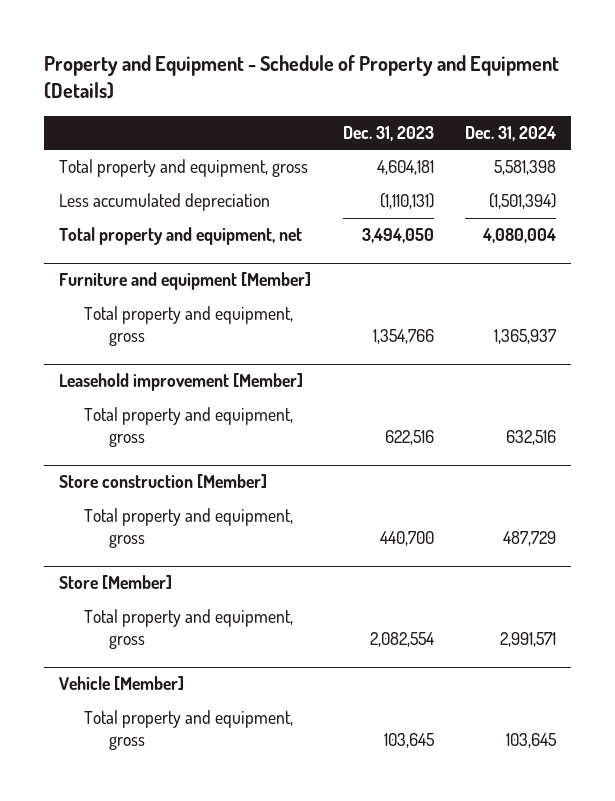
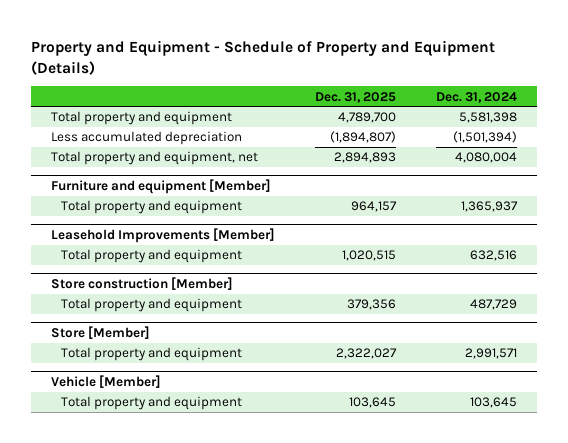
- | Dec. 31, 2023 | Dec. 31, 2024
+ | Dec. 31, 2025 | Dec. 31, 2024
- Total property and equipment, gross | 4,604,181 | 5,581,398
+ Total property and equipment | 4,789,700 | 5,581,398
@ Furniture and equipment [Member]
- Total property and equipment, gross | 1,354,766 | 1,365,937
- Leasehold improvement [Member]
- Total property and equipment, gross | 622,516 | 632,516
@ Furniture and equipment [Member]
+ Total property and equipment | 964,157 | 1,365,937
+ Leasehold Improvements [Member]
+ Total property and equipment | 1,020,515 | 632,516
@ Store construction [Member]
- Total property and equipment, gross | 440,700 | 487,729
+ Total property and equipment | 379,356 | 487,729
@ Store [Member]
- Total property and equipment, gross | 2,082,554 | 2,991,571
+ Total property and equipment | 2,322,027 | 2,991,571
@ Vehicle [Member]
- Total property and equipment, gross | 103,645 | 103,645
+ Total property and equipment | 103,645 | 103,645

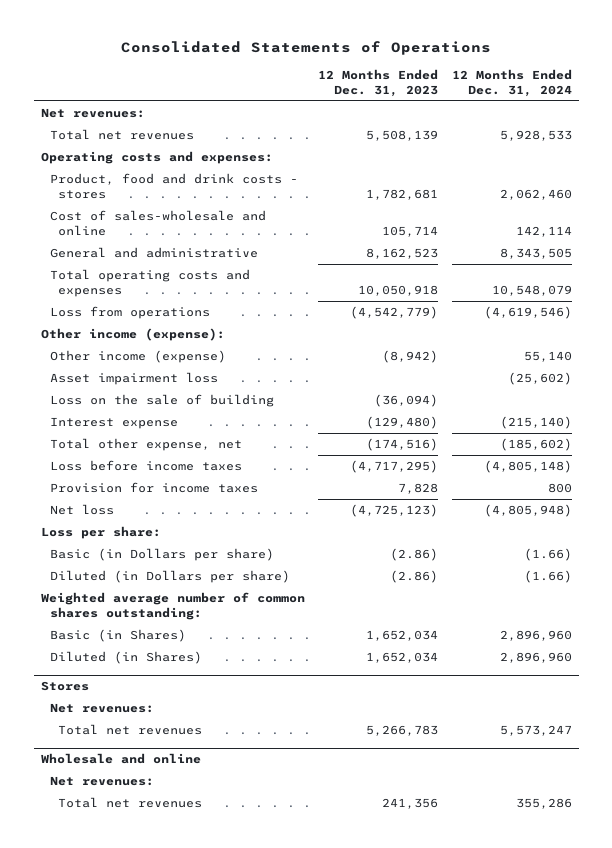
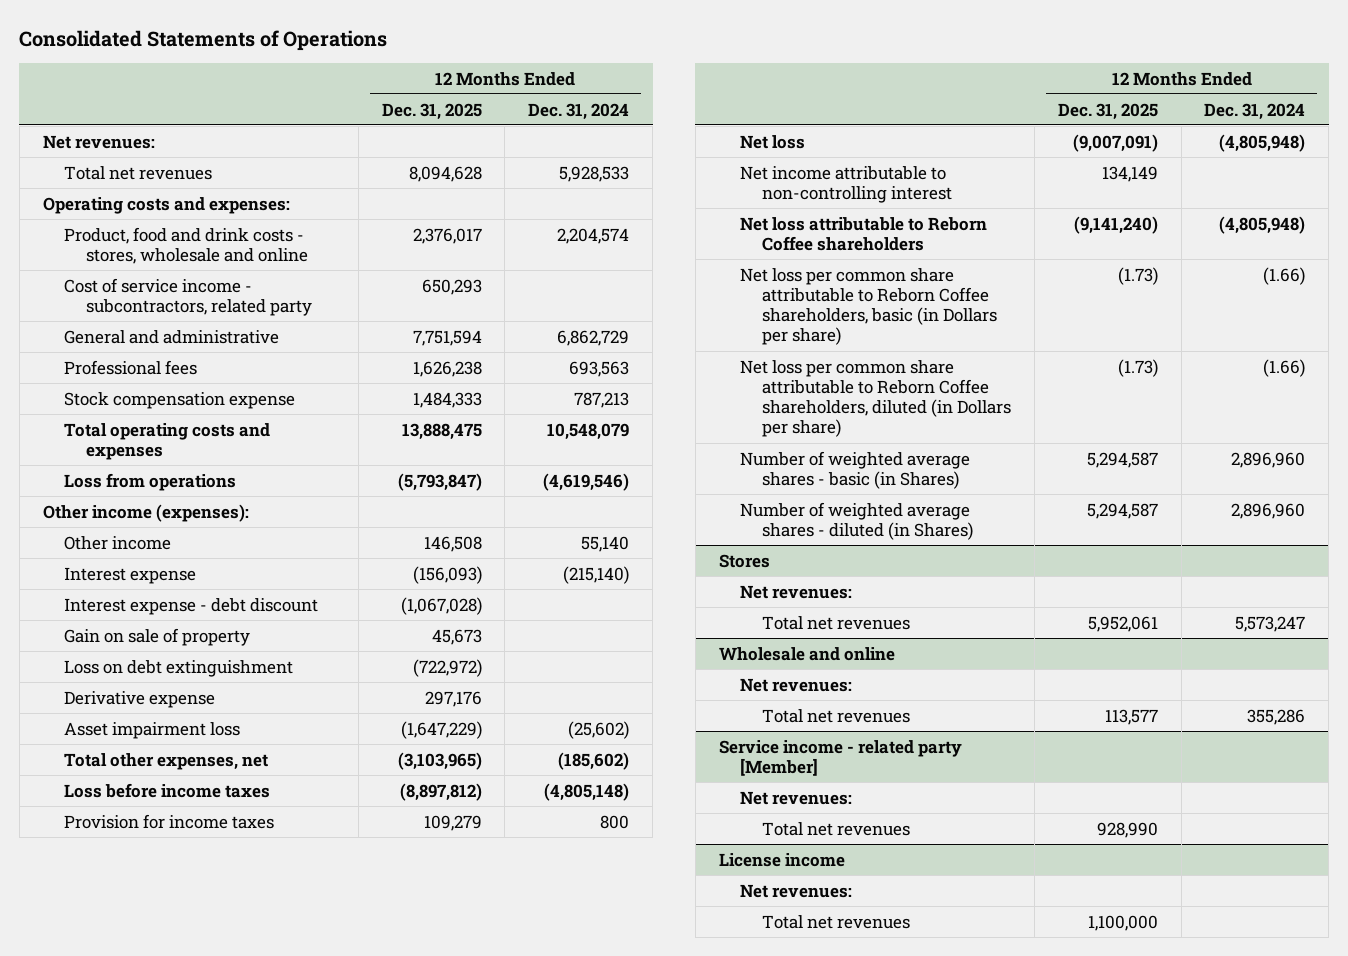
- | 12 Months Ended Dec. 31, 2023 | 12 Months Ended Dec. 31, 2024
+ | 12 Months Ended Dec. 31, 2025 | 12 Months Ended Dec. 31, 2024
- Product, food and drink costs - stores | 1,782,681 | 2,062,460
- Cost of sales-wholesale and online | 105,714 | 142,114
- General and administrative | 8,162,523 | 8,343,505
+ Product, food and drink costs - stores, wholesale and online | 2,376,017 | 2,204,574
+ Cost of service income - subcontractors, related party | 650,293 |
+ General and administrative | 7,751,594 | 6,862,729
+ Professional fees | 1,626,238 | 693,563
+ Stock compensation expense | 1,484,333 | 787,213
- Other income (expense):
- Other income (expense) | (8,942) | 55,140
- Loss on the sale of building | (36,094) |
+ Other income (expenses):
+ Other income | 146,508 | 55,140
- Total other expense, net | (174,516) | (185,602)
+ Interest expense - debt discount | (1,067,028) |
+ Gain on sale of property | 45,673 |
+ Loss on debt extinguishment | (722,972) |
+ Derivative expense | 297,176 |
moved down: Asset impairment loss | (1,647,229) | (25,602)
+ Total other expenses, net | (3,103,965) | (185,602)
- Loss per share:
- Basic (in Dollars per share) | (2.86) | (1.66)
- Diluted (in Dollars per share) | (2.86) | (1.66)
- Weighted average number of common shares outstanding:
- Basic (in Shares) | 1,652,034 | 2,896,960
- Diluted (in Shares) | 1,652,034 | 2,896,960
+ Net income attributable to non-controlling interest | 134,149 |
+ Net loss attributable to Reborn Coffee shareholders | (9,141,240) | (4,805,948)
+ Net loss per common share attributable to Reborn Coffee shareholders, basic (in Dollars per share) | (1.73) | (1.66)
+ Net loss per common share attributable to Reborn Coffee shareholders, diluted (in Dollars per share) | (1.73) | (1.66)
+ Number of weighted average shares - basic (in Shares) | 5,294,587 | 2,896,960
+ Number of weighted average shares - diluted (in Shares) | 5,294,587 | 2,896,960
+ Service income - related party [Member]
+ Net revenues:
+ Total net revenues | 928,990 |
+ License income
+ Net revenues:
+ Total net revenues | 1,100,000 |

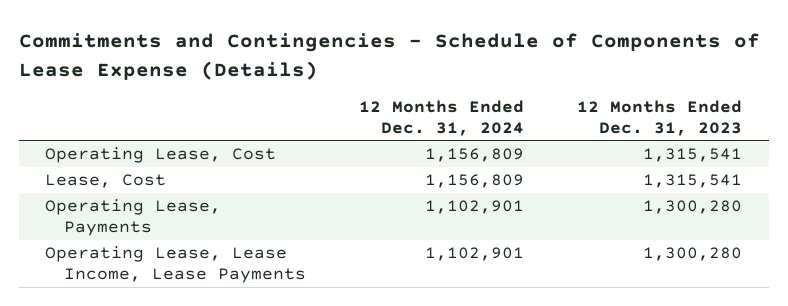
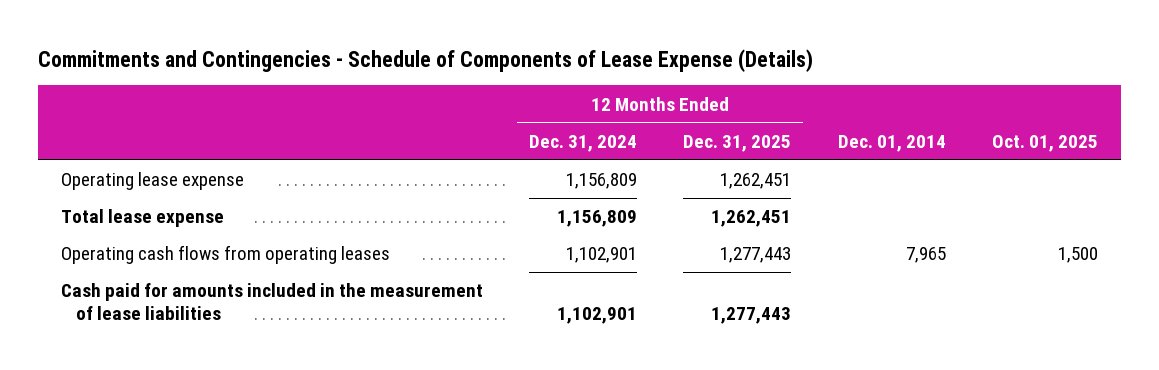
- | 12 Months Ended Dec. 31, 2024 | 12 Months Ended Dec. 31, 2023
+ | 12 Months Ended Dec. 31, 2024 | 12 Months Ended Dec. 31, 2025 | Dec. 01, 2014 | Oct. 01, 2025
- Operating Lease, Cost | 1,156,809 | 1,315,541
- Lease, Cost | 1,156,809 | 1,315,541
- Operating Lease, Payments | 1,102,901 | 1,300,280
- Operating Lease, Lease Income, Lease Payments | 1,102,901 | 1,300,280
+ Operating lease expense | 1,156,809 | 1,262,451 | |
+ Total lease expense | 1,156,809 | 1,262,451 | |
+ Operating cash flows from operating leases | 1,102,901 | 1,277,443 | 7,965 | 1,500
+ Cash paid for amounts included in the measurement of lease liabilities | 1,102,901 | 1,277,443 | |

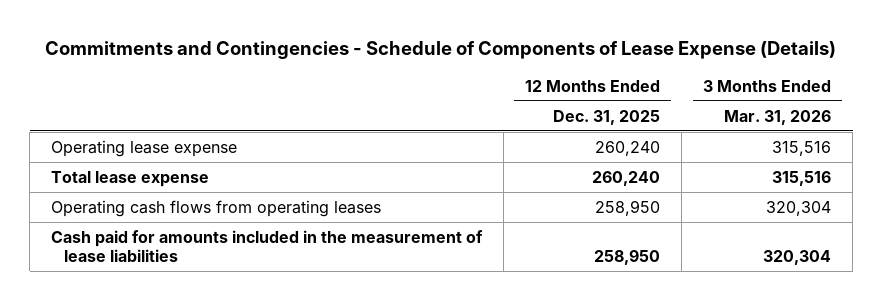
- | 12 Months Ended Dec. 31, 2024 | 12 Months Ended Dec. 31, 2025 | Dec. 01, 2014 | Oct. 01, 2025
+ | 12 Months Ended Dec. 31, 2025 | 3 Months Ended Mar. 31, 2026
- Operating lease expense | 1,156,809 | 1,262,451 | |
- Total lease expense | 1,156,809 | 1,262,451 | |
- Operating cash flows from operating leases | 1,102,901 | 1,277,443 | 7,965 | 1,500
- Cash paid for amounts included in the measurement of lease liabilities | 1,102,901 | 1,277,443 | |
+ Operating lease expense | 260,240 | 315,516
+ Total lease expense | 260,240 | 315,516
+ Operating cash flows from operating leases | 258,950 | 320,304
+ Cash paid for amounts included in the measurement of lease liabilities | 258,950 | 320,304

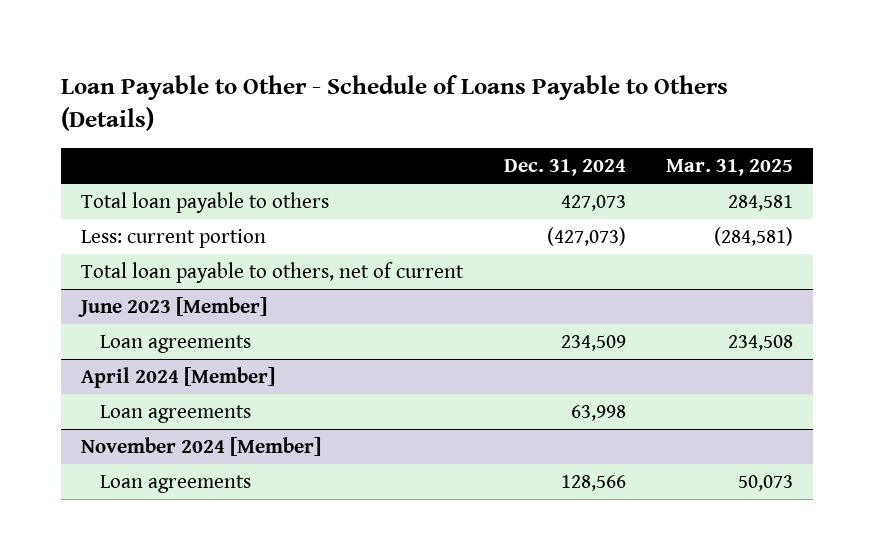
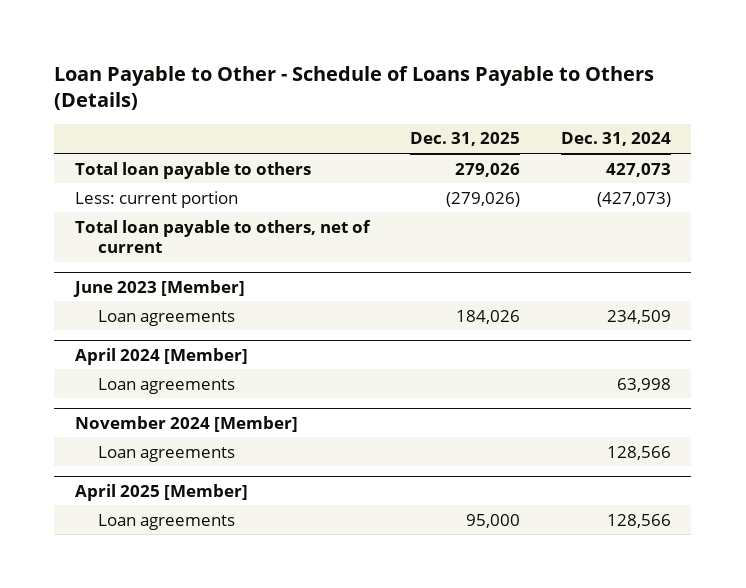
- | Dec. 31, 2024 | Mar. 31, 2025
+ | Dec. 31, 2025 | Dec. 31, 2024
+ April 2025 [Member]
+ Loan agreements | 95,000 | 128,566

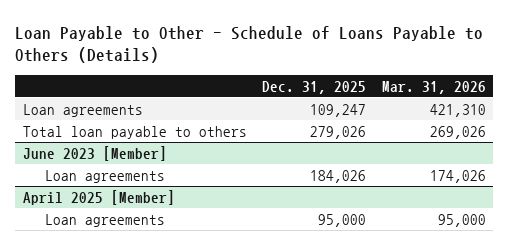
- | Dec. 31, 2025 | Dec. 31, 2024
+ | Dec. 31, 2025 | Mar. 31, 2026
+ Loan agreements | 109,247 | 421,310
- Less: current portion | (279,026) | (427,073)
- Total loan payable to others, net of current
- April 2024 [Member]
- Loan agreements | | 63,998
- November 2024 [Member]
- Loan agreements | | 128,566

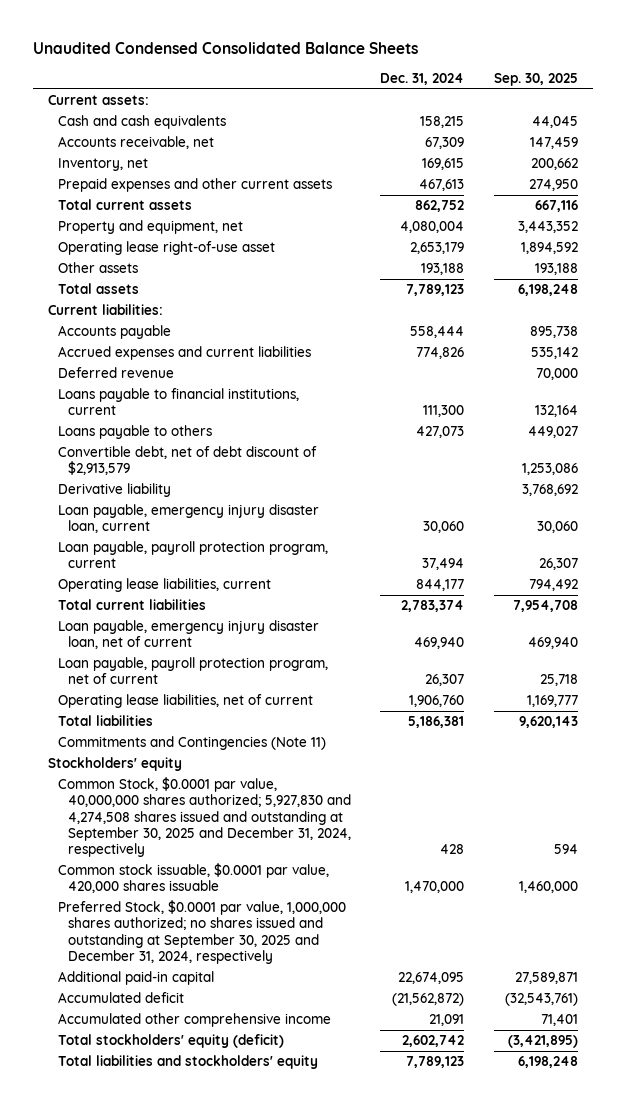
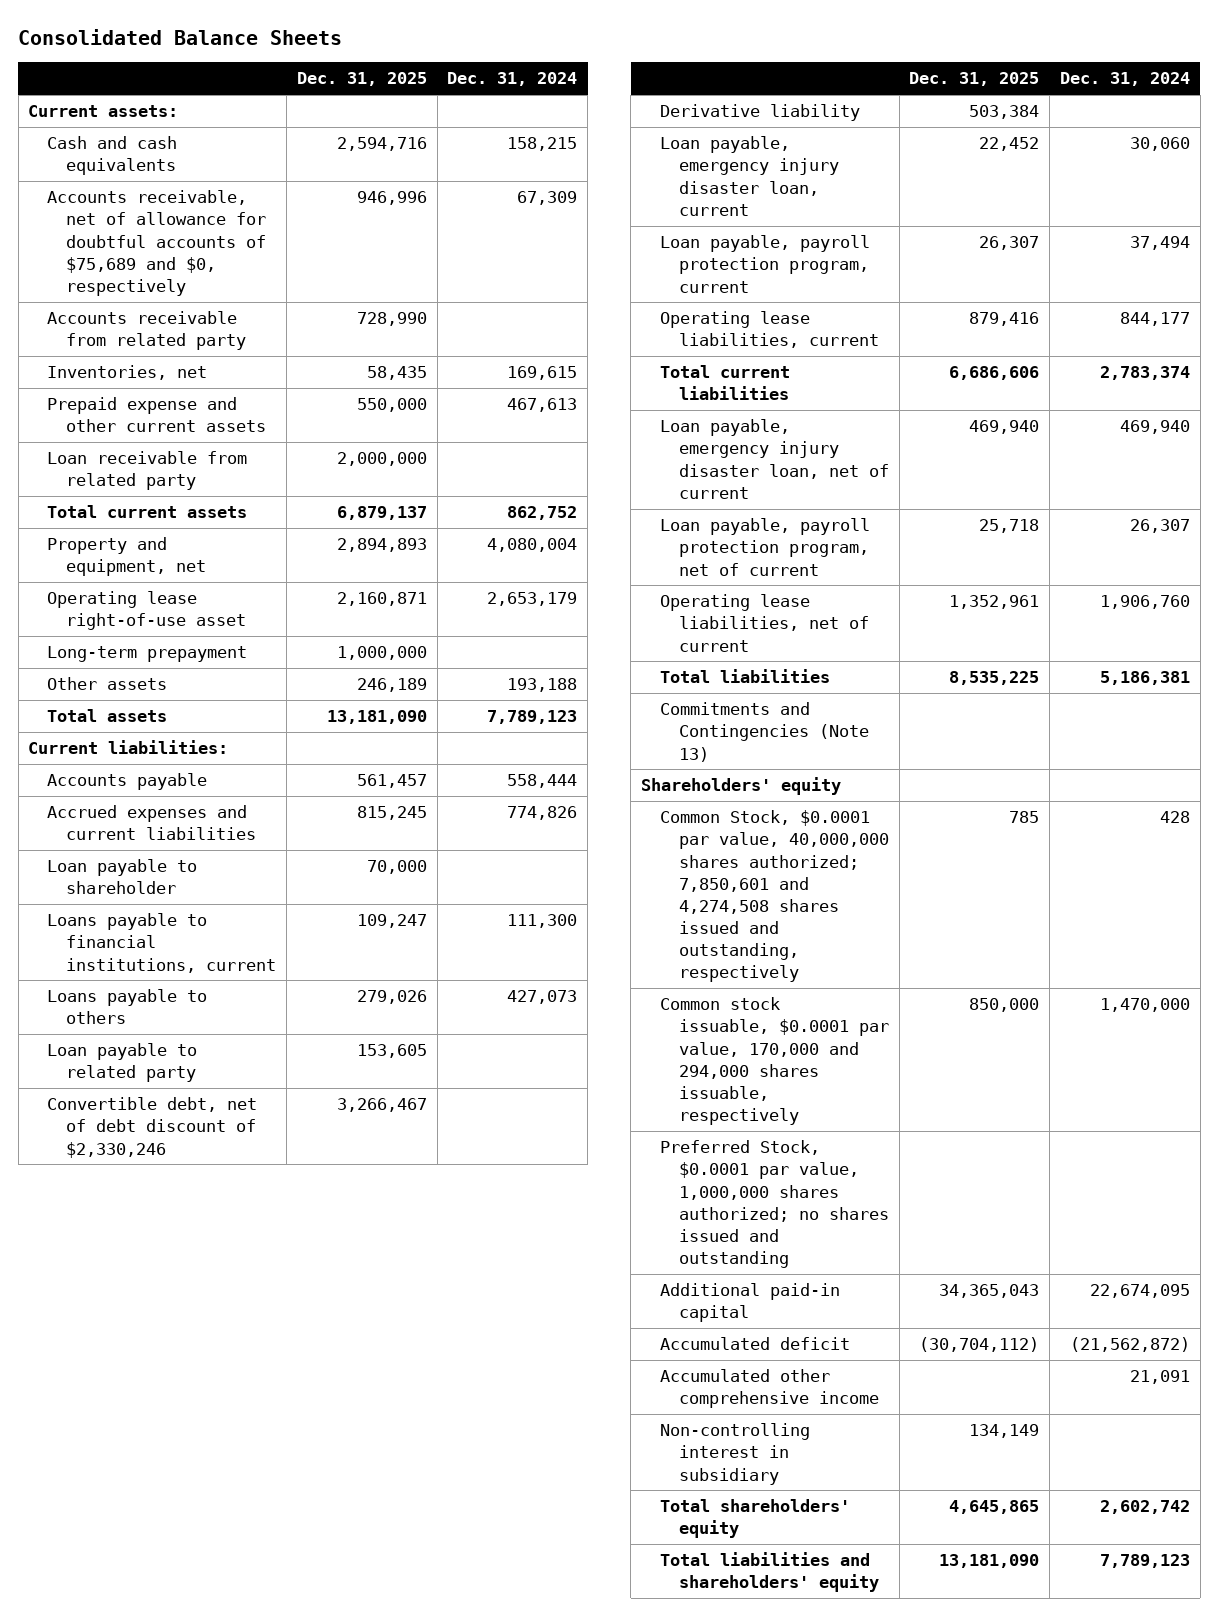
- Unaudited Condensed Consolidated Balance Sheets
+ Consolidated Balance Sheets
- | Dec. 31, 2024 | Sep. 30, 2025
+ | Dec. 31, 2025 | Dec. 31, 2024
- Accounts receivable, net | 67,309 | 147,459
- Inventory, net | 169,615 | 200,662
- Prepaid expenses and other current assets | 467,613 | 274,950
+ Accounts receivable, net of allowance for doubtful accounts of $75,689 and $0, respectively | 946,996 | 67,309
+ Accounts receivable from related party | 728,990 |
+ Inventories, net | 58,435 | 169,615
+ Prepaid expense and other current assets | 550,000 | 467,613
+ Loan receivable from related party | 2,000,000 |
+ Long-term prepayment | 1,000,000 |
- Deferred revenue | | 70,000
+ Loan payable to shareholder | 70,000 |
- Convertible debt, net of debt discount of $2,913,579 | | 1,253,086
+ Loan payable to related party | 153,605 |
+ Convertible debt, net of debt discount of $2,330,246 | 3,266,467 |
- Commitments and Contingencies (Note 11)
- Stockholders' equity
- Common Stock, $0.0001 par value, 40,000,000 shares authorized; 5,927,830 and 4,274,508 shares issued and outstanding at September 30, 2025 and December 31, 2024, respectively | 428 | 594
- Common stock issuable, $0.0001 par value, 420,000 shares issuable | 1,470,000 | 1,460,000
- Preferred Stock, $0.0001 par value, 1,000,000 shares authorized; no shares issued and outstanding at September 30, 2025 and December 31, 2024, respectively
+ Commitments and Contingencies (Note 13)
+ Shareholders' equity
+ Common Stock, $0.0001 par value, 40,000,000 shares authorized; 7,850,601 and 4,274,508 shares issued and outstanding, respectively | 785 | 428
+ Common stock issuable, $0.0001 par value, 170,000 and 294,000 shares issuable, respectively | 850,000 | 1,470,000
+ Preferred Stock, $0.0001 par value, 1,000,000 shares authorized; no shares issued and outstanding
- Total stockholders' equity (deficit) | 2,602,742 | (3,421,895)
- Total liabilities and stockholders' equity | 7,789,123 | 6,198,248
+ Non-controlling interest in subsidiary | 134,149 |
+ Total shareholders' equity | 4,645,865 | 2,602,742
+ Total liabilities and shareholders' equity | 13,181,090 | 7,789,123

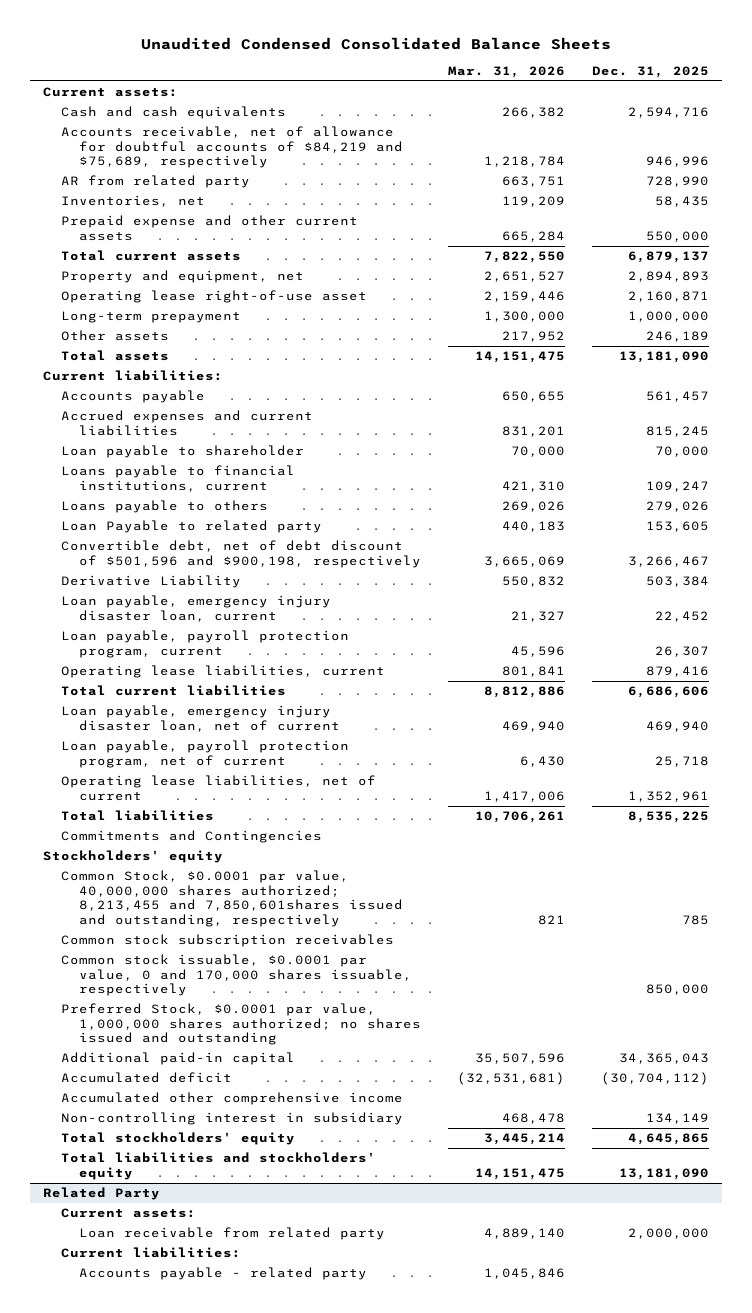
- Consolidated Balance Sheets
+ Unaudited Condensed Consolidated Balance Sheets
- | Dec. 31, 2025 | Dec. 31, 2024
+ | Mar. 31, 2026 | Dec. 31, 2025
- Accounts receivable, net of allowance for doubtful accounts of $75,689 and $0, respectively | 946,996 | 67,309
- Accounts receivable from related party | 728,990 |
+ Accounts receivable, net of allowance for doubtful accounts of $84,219 and $75,689, respectively | 1,218,784 | 946,996
+ AR from related party | 663,751 | 728,990
- Loan receivable from related party | 2,000,000 |
- Loan payable to related party | 153,605 |
- Convertible debt, net of debt discount of $2,330,246 | 3,266,467 |
- Derivative liability | 503,384 |
+ Loan Payable to related party | 440,183 | 153,605
+ Convertible debt, net of debt discount of $501,596 and $900,198, respectively | 3,665,069 | 3,266,467
+ Derivative Liability | 550,832 | 503,384
- Commitments and Contingencies (Note 13)
- Shareholders' equity
- Common Stock, $0.0001 par value, 40,000,000 shares authorized; 7,850,601 and 4,274,508 shares issued and outstanding, respectively | 785 | 428
- Common stock issuable, $0.0001 par value, 170,000 and 294,000 shares issuable, respectively | 850,000 | 1,470,000
+ Commitments and Contingencies
+ Stockholders' equity
+ Common Stock, $0.0001 par value, 40,000,000 shares authorized; 8,213,455 and 7,850,601shares issued and outstanding, respectively | 821 | 785
+ Common stock subscription receivables
+ Common stock issuable, $0.0001 par value, 0 and 170,000 shares issuable, respectively | | 850,000
- Total shareholders' equity | 4,645,865 | 2,602,742
- Total liabilities and shareholders' equity | 13,181,090 | 7,789,123
+ Total stockholders' equity | 3,445,214 | 4,645,865
+ Total liabilities and stockholders' equity | 14,151,475 | 13,181,090
+ Related Party
+ Current assets:
+ Loan receivable from related party | 4,889,140 | 2,000,000
+ Current liabilities:
+ Accounts payable - related party | 1,045,846 |

